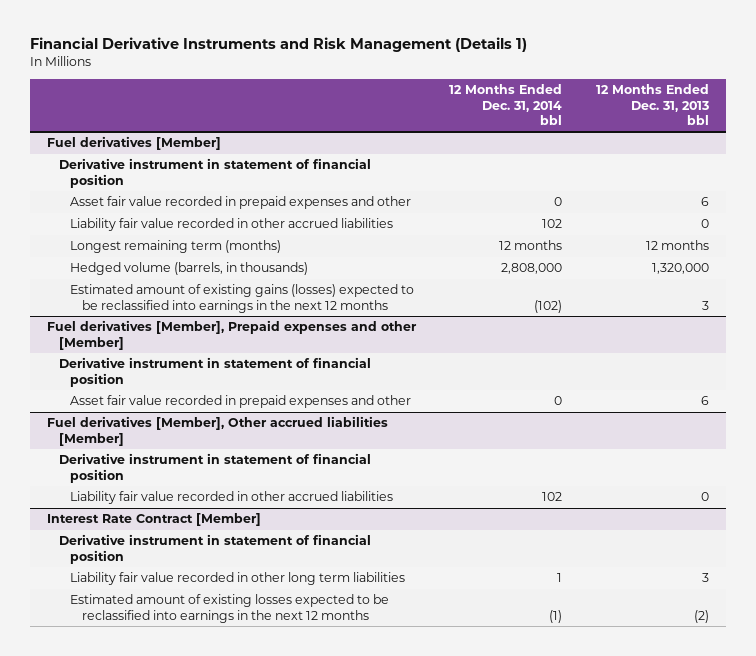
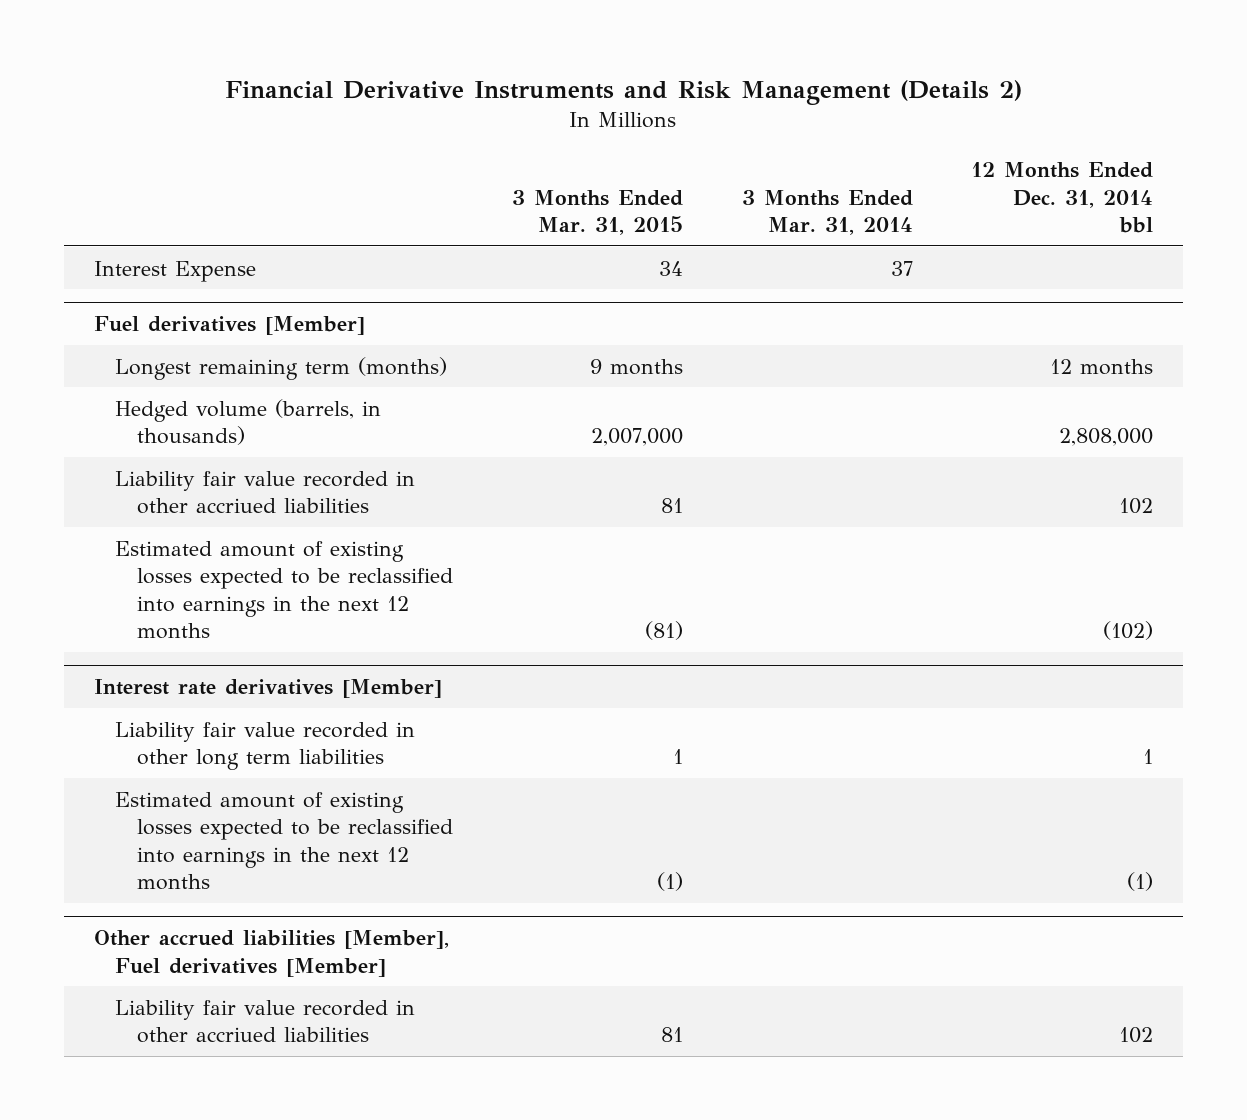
- Financial Derivative Instruments and Risk Management (Details 1)
+ Financial Derivative Instruments and Risk Management (Details 2)
- | 12 Months Ended Dec. 31, 2014 bbl | 12 Months Ended Dec. 31, 2013 bbl
+ | 3 Months Ended Mar. 31, 2015 | 3 Months Ended Mar. 31, 2014 | 12 Months Ended Dec. 31, 2014 bbl
+ Interest Expense | 34 | 37 |
@ Fuel derivatives [Member]
- Derivative instrument in statement of financial position
- Asset fair value recorded in prepaid expenses and other | 0 | 6
- Liability fair value recorded in other accrued liabilities | 102 | 0
- Estimated amount of existing gains (losses) expected to be reclassified into earnings in the next 12 months | (102) | 3
- Fuel derivatives [Member], Prepaid expenses and other [Member]
- Derivative instrument in statement of financial position
- Asset fair value recorded in prepaid expenses and other | 0 | 6
- Fuel derivatives [Member], Other accrued liabilities [Member]
- Derivative instrument in statement of financial position
- Liability fair value recorded in other accrued liabilities | 102 | 0
- Interest Rate Contract [Member]
- Derivative instrument in statement of financial position
@ Fuel derivatives [Member]
+ Liability fair value recorded in other accriued liabilities | 81 | | 102
+ Estimated amount of existing losses expected to be reclassified into earnings in the next 12 months | (81) | | (102)
+ Interest rate derivatives [Member]
+ Other accrued liabilities [Member], Fuel derivatives [Member]
+ Liability fair value recorded in other accriued liabilities | 81 | | 102

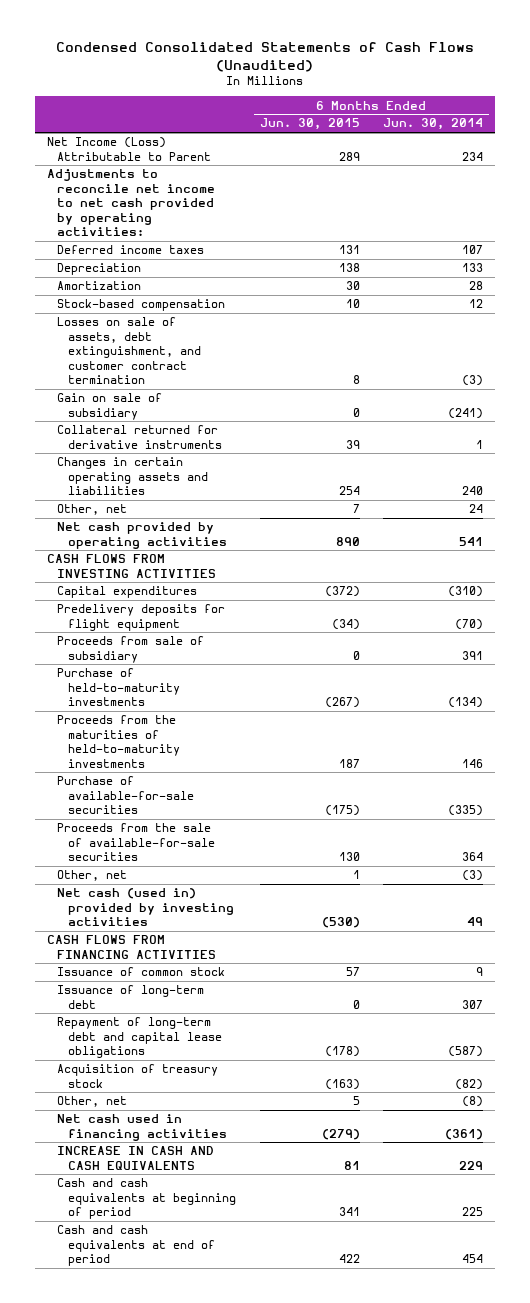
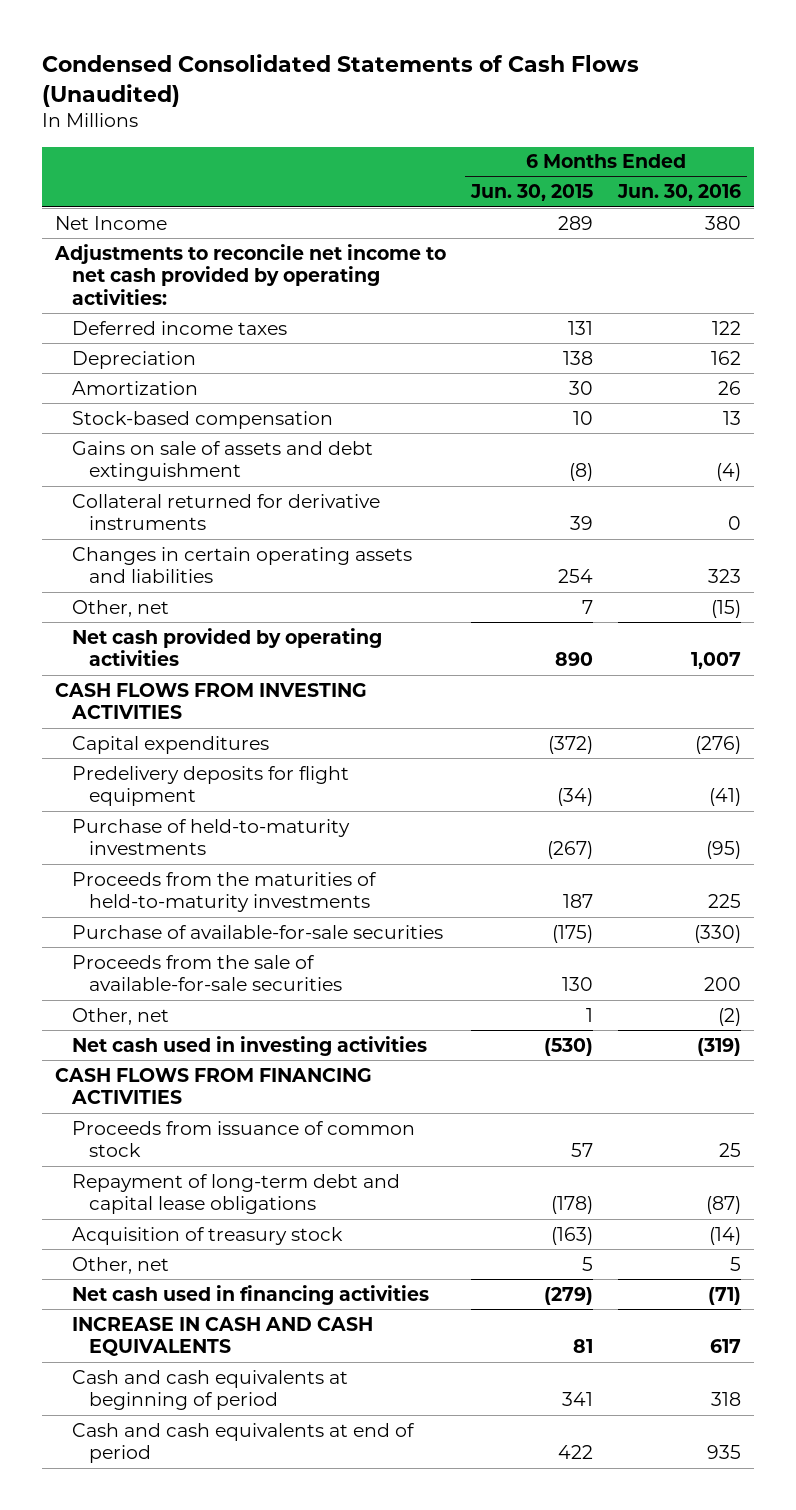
- | 6 Months Ended Jun. 30, 2015 | 6 Months Ended Jun. 30, 2014
+ | 6 Months Ended Jun. 30, 2015 | 6 Months Ended Jun. 30, 2016
- Net Income (Loss) Attributable to Parent | 289 | 234
+ Net Income | 289 | 380
- Losses on sale of assets, debt extinguishment, and customer contract termination | 8 | (3)
- Gain on sale of subsidiary | 0 | (241)
+ Gains on sale of assets and debt extinguishment | (8) | (4)
- Proceeds from sale of subsidiary | 0 | 391
- Net cash (used in) provided by investing activities | (530) | 49
+ Net cash used in investing activities | (530) | (319)
- Issuance of common stock | 57 | 9
- Issuance of long-term debt | 0 | 307
+ Proceeds from issuance of common stock | 57 | 25

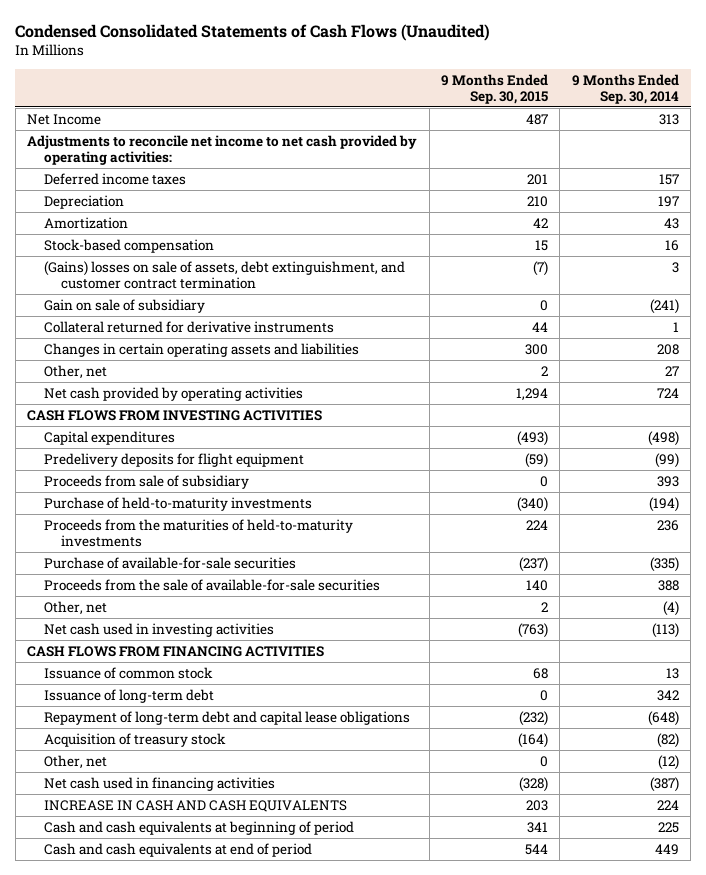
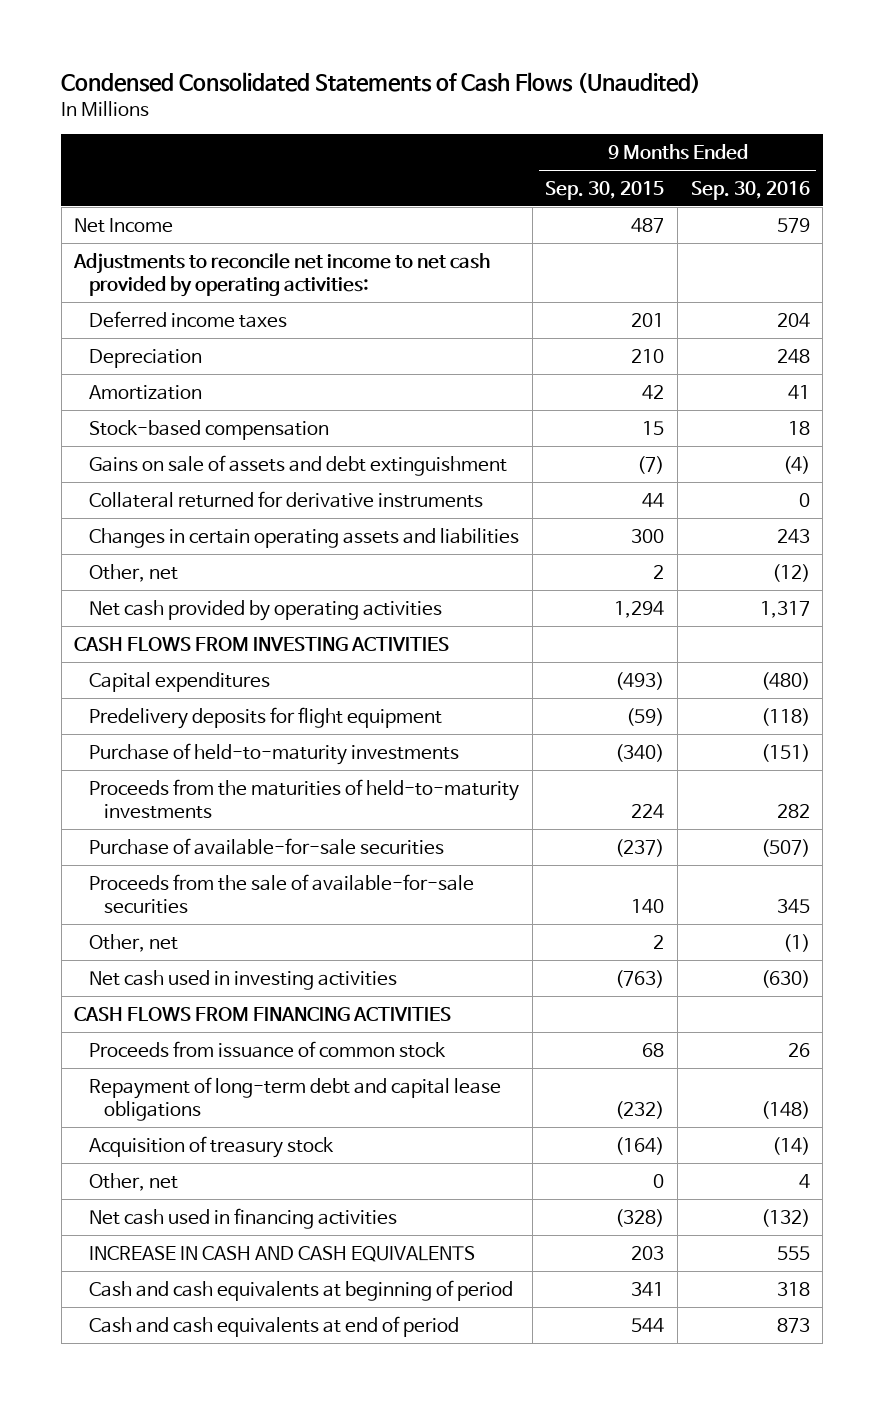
- | 9 Months Ended Sep. 30, 2015 | 9 Months Ended Sep. 30, 2014
+ | 9 Months Ended Sep. 30, 2015 | 9 Months Ended Sep. 30, 2016
- (Gains) losses on sale of assets, debt extinguishment, and customer contract termination | (7) | 3
- Gain on sale of subsidiary | 0 | (241)
+ Gains on sale of assets and debt extinguishment | (7) | (4)
- Proceeds from sale of subsidiary | 0 | 393
- Issuance of common stock | 68 | 13
- Issuance of long-term debt | 0 | 342
+ Proceeds from issuance of common stock | 68 | 26

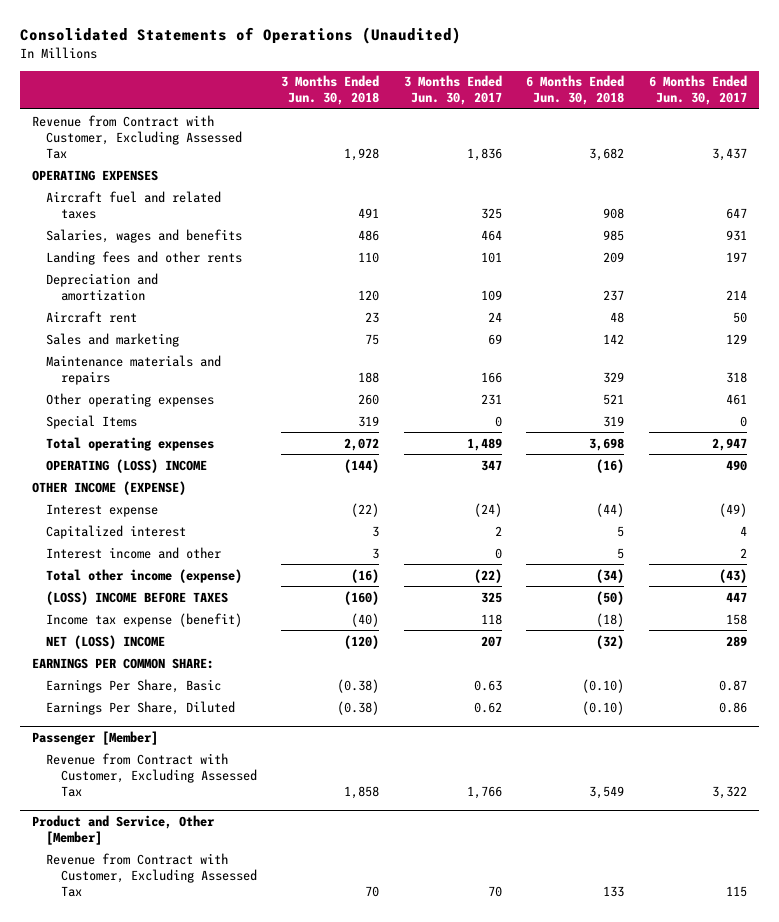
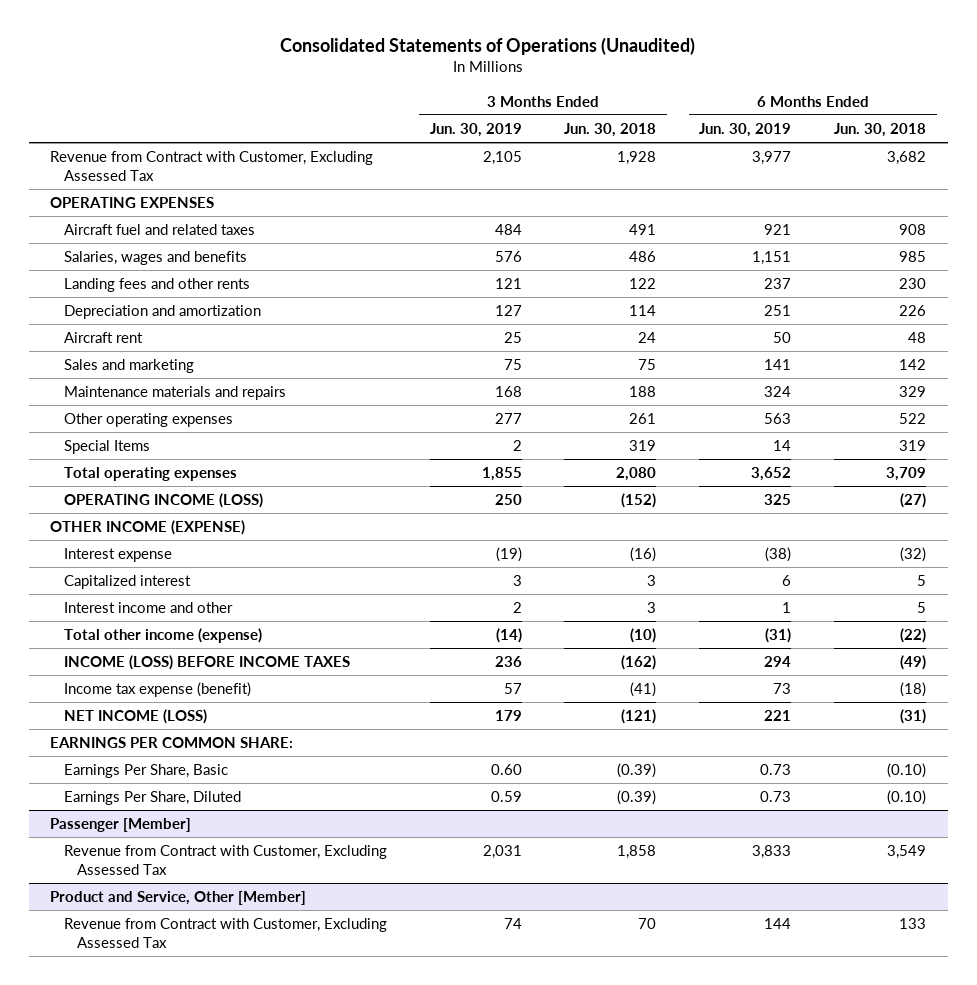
- | 3 Months Ended Jun. 30, 2018 | 3 Months Ended Jun. 30, 2017 | 6 Months Ended Jun. 30, 2018 | 6 Months Ended Jun. 30, 2017
+ | 3 Months Ended Jun. 30, 2019 | 3 Months Ended Jun. 30, 2018 | 6 Months Ended Jun. 30, 2019 | 6 Months Ended Jun. 30, 2018
- Landing fees and other rents | 110 | 101 | 209 | 197
- Depreciation and amortization | 120 | 109 | 237 | 214
- Aircraft rent | 23 | 24 | 48 | 50
+ Landing fees and other rents | 121 | 122 | 237 | 230
+ Depreciation and amortization | 127 | 114 | 251 | 226
+ Aircraft rent | 25 | 24 | 50 | 48
- Other operating expenses | 260 | 231 | 521 | 461
+ Other operating expenses | 277 | 261 | 563 | 522
- Total operating expenses | 2,072 | 1,489 | 3,698 | 2,947
- OPERATING (LOSS) INCOME | (144) | 347 | (16) | 490
+ Total operating expenses | 1,855 | 2,080 | 3,652 | 3,709
+ OPERATING INCOME (LOSS) | 250 | (152) | 325 | (27)
- Interest expense | (22) | (24) | (44) | (49)
+ Interest expense | (19) | (16) | (38) | (32)
- Total other income (expense) | (16) | (22) | (34) | (43)
- (LOSS) INCOME BEFORE TAXES | (160) | 325 | (50) | 447
- Income tax expense (benefit) | (40) | 118 | (18) | 158
- NET (LOSS) INCOME | (120) | 207 | (32) | 289
+ Total other income (expense) | (14) | (10) | (31) | (22)
+ INCOME (LOSS) BEFORE INCOME TAXES | 236 | (162) | 294 | (49)
+ Income tax expense (benefit) | 57 | (41) | 73 | (18)
+ NET INCOME (LOSS) | 179 | (121) | 221 | (31)
- Earnings Per Share, Basic | (0.38) | 0.63 | (0.10) | 0.87
- Earnings Per Share, Diluted | (0.38) | 0.62 | (0.10) | 0.86
+ Earnings Per Share, Basic | 0.60 | (0.39) | 0.73 | (0.10)
+ Earnings Per Share, Diluted | 0.59 | (0.39) | 0.73 | (0.10)

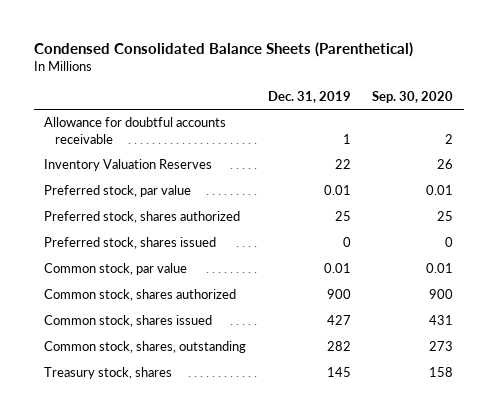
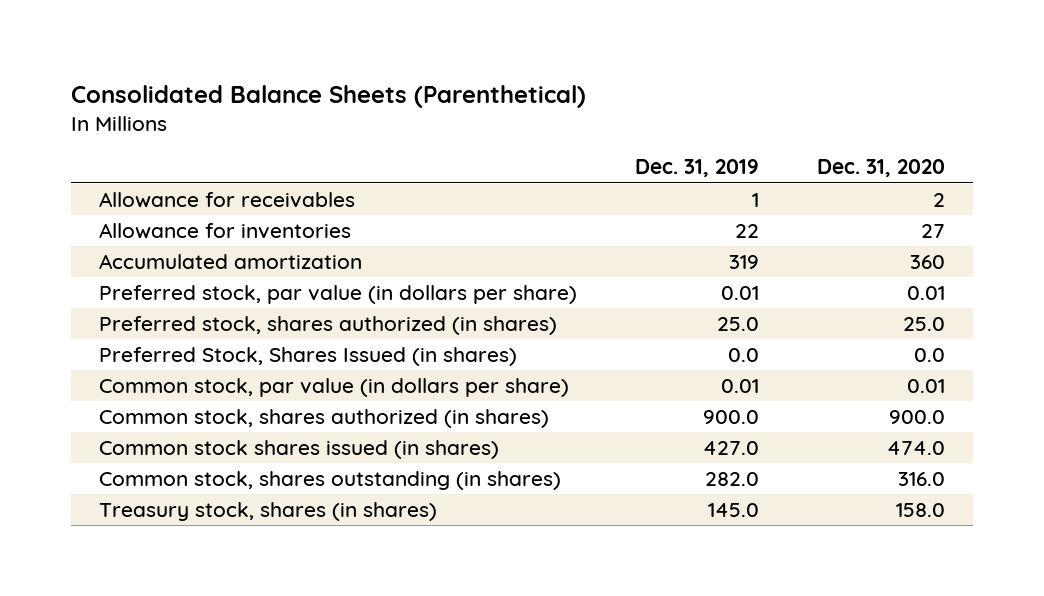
- Condensed Consolidated Balance Sheets (Parenthetical)
+ Consolidated Balance Sheets (Parenthetical)
- | Dec. 31, 2019 | Sep. 30, 2020
+ | Dec. 31, 2019 | Dec. 31, 2020
- Allowance for doubtful accounts receivable | 1 | 2
- Inventory Valuation Reserves | 22 | 26
- Preferred stock, par value | 0.01 | 0.01
- Preferred stock, shares authorized | 25 | 25
- Preferred stock, shares issued | 0 | 0
- Common stock, par value | 0.01 | 0.01
- Common stock, shares authorized | 900 | 900
- Common stock, shares issued | 427 | 431
- Common stock, shares, outstanding | 282 | 273
- Treasury stock, shares | 145 | 158
+ Allowance for receivables | 1 | 2
+ Allowance for inventories | 22 | 27
+ Accumulated amortization | 319 | 360
+ Preferred stock, par value (in dollars per share) | 0.01 | 0.01
+ Preferred stock, shares authorized (in shares) | 25.0 | 25.0
+ Preferred Stock, Shares Issued (in shares) | 0.0 | 0.0
+ Common stock, par value (in dollars per share) | 0.01 | 0.01
+ Common stock, shares authorized (in shares) | 900.0 | 900.0
+ Common stock shares issued (in shares) | 427.0 | 474.0
+ Common stock, shares outstanding (in shares) | 282.0 | 316.0
+ Treasury stock, shares (in shares) | 145.0 | 158.0

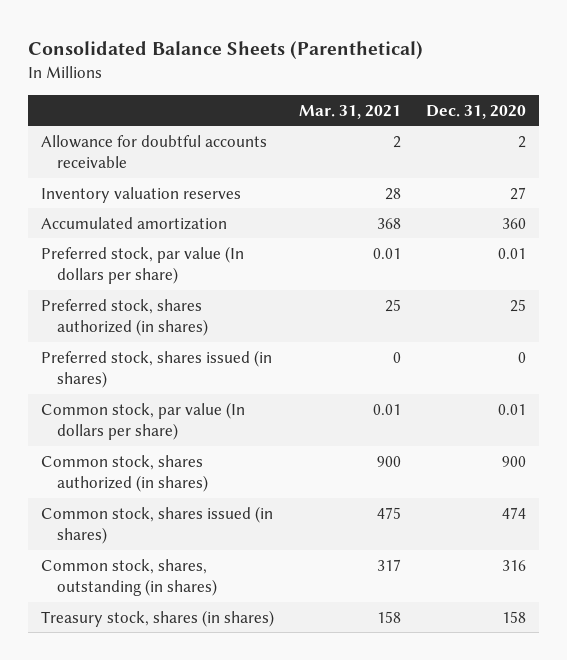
- | Dec. 31, 2019 | Dec. 31, 2020
+ | Mar. 31, 2021 | Dec. 31, 2020
- Allowance for receivables | 1 | 2
- Allowance for inventories | 22 | 27
+ Allowance for doubtful accounts receivable | 2 | 2
+ Inventory valuation reserves | 28 | 27
- Preferred stock, par value (in dollars per share) | 0.01 | 0.01
- Preferred stock, shares authorized (in shares) | 25.0 | 25.0
- Preferred Stock, Shares Issued (in shares) | 0.0 | 0.0
- Common stock, par value (in dollars per share) | 0.01 | 0.01
- Common stock, shares authorized (in shares) | 900.0 | 900.0
- Common stock shares issued (in shares) | 427.0 | 474.0
- Common stock, shares outstanding (in shares) | 282.0 | 316.0
- Treasury stock, shares (in shares) | 145.0 | 158.0
+ Preferred stock, par value (In dollars per share) | 0.01 | 0.01
+ Preferred stock, shares authorized (in shares) | 25 | 25
+ Preferred stock, shares issued (in shares) | 0 | 0
+ Common stock, par value (In dollars per share) | 0.01 | 0.01
+ Common stock, shares authorized (in shares) | 900 | 900
+ Common stock, shares issued (in shares) | 475 | 474
+ Common stock, shares, outstanding (in shares) | 317 | 316
+ Treasury stock, shares (in shares) | 158 | 158

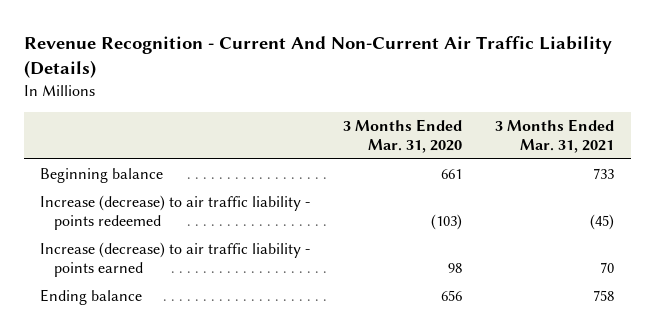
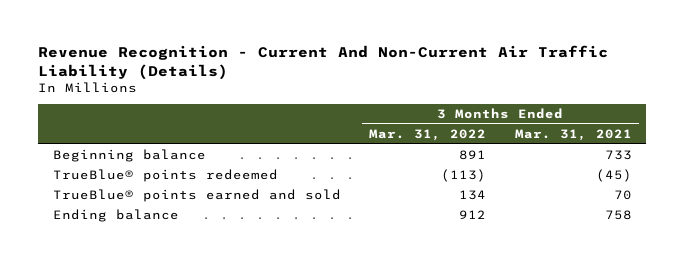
- | 3 Months Ended Mar. 31, 2020 | 3 Months Ended Mar. 31, 2021
+ | 3 Months Ended Mar. 31, 2022 | 3 Months Ended Mar. 31, 2021
- Increase (decrease) to air traffic liability - points redeemed | (103) | (45)
- Increase (decrease) to air traffic liability - points earned | 98 | 70
+ TrueBlue® points redeemed | (113) | (45)
+ TrueBlue® points earned and sold | 134 | 70

